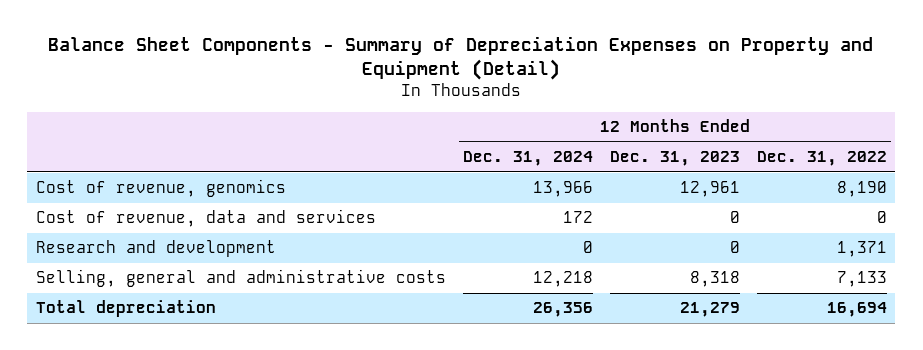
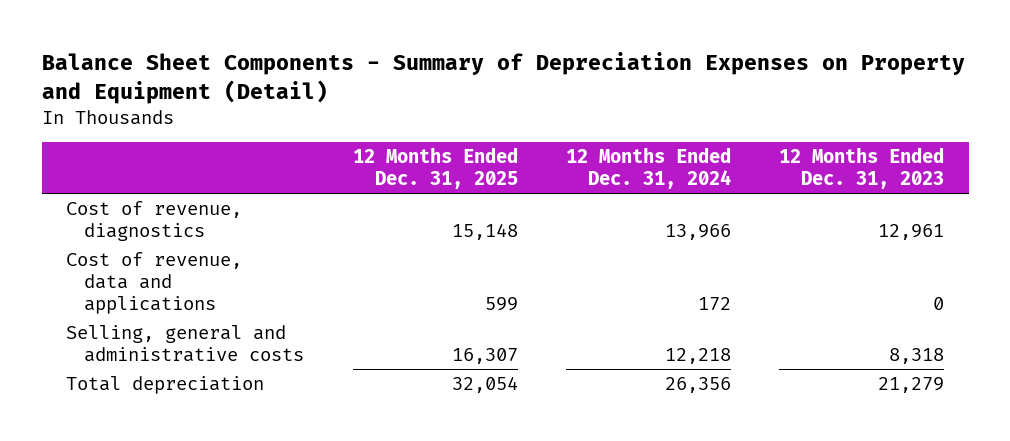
- | 12 Months Ended Dec. 31, 2024 | 12 Months Ended Dec. 31, 2023 | 12 Months Ended Dec. 31, 2022
+ | 12 Months Ended Dec. 31, 2025 | 12 Months Ended Dec. 31, 2024 | 12 Months Ended Dec. 31, 2023
- Cost of revenue, genomics | 13,966 | 12,961 | 8,190
- Cost of revenue, data and services | 172 | 0 | 0
- Research and development | 0 | 0 | 1,371
+ Cost of revenue, diagnostics | 15,148 | 13,966 | 12,961
+ Cost of revenue, data and applications | 599 | 172 | 0

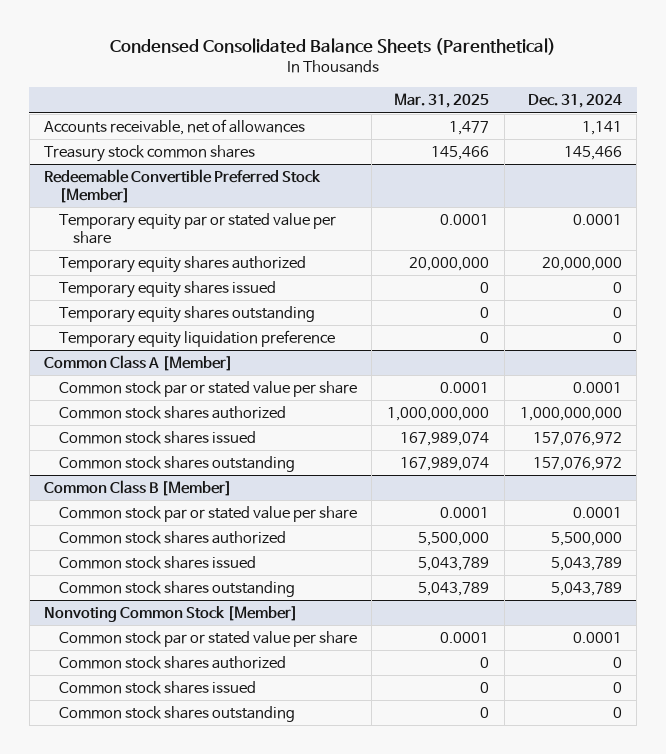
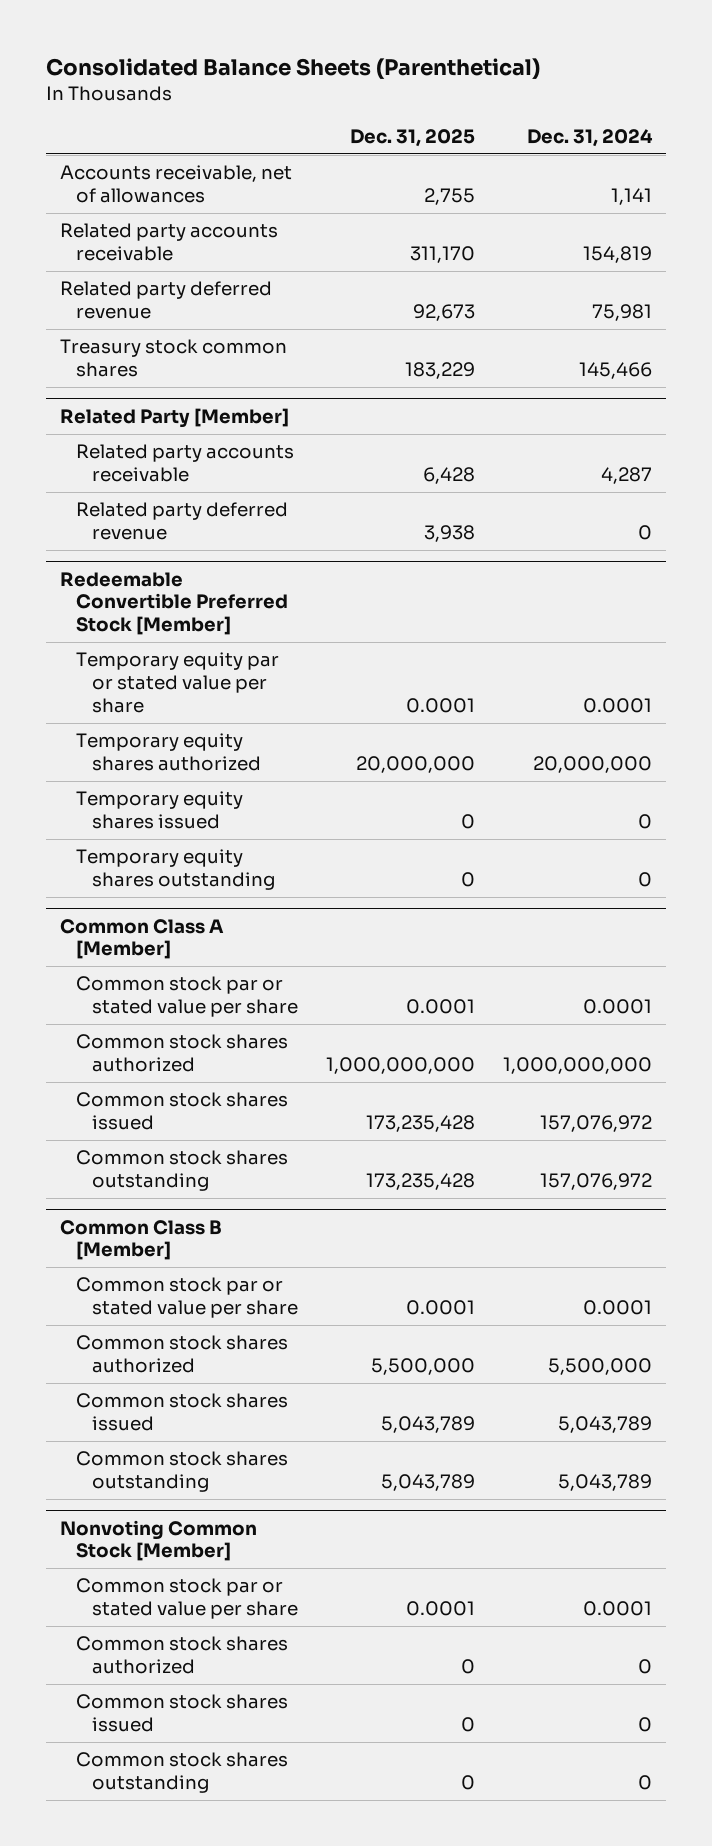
- Condensed Consolidated Balance Sheets (Parenthetical)
+ Consolidated Balance Sheets (Parenthetical)
- | Mar. 31, 2025 | Dec. 31, 2024
+ | Dec. 31, 2025 | Dec. 31, 2024
+ Related party accounts receivable | 311,170 | 154,819
+ Related party deferred revenue | 92,673 | 75,981
+ Related Party [Member]
+ Related party accounts receivable | 6,428 | 4,287
+ Related party deferred revenue | 3,938 | 0
@ Redeemable Convertible Preferred Stock [Member]
- Temporary equity liquidation preference | 0 | 0

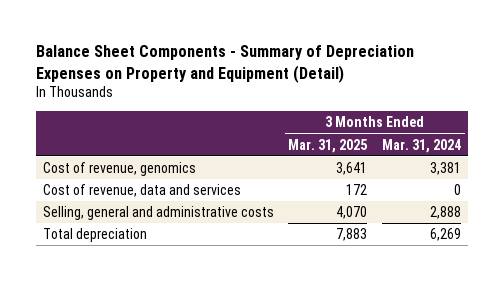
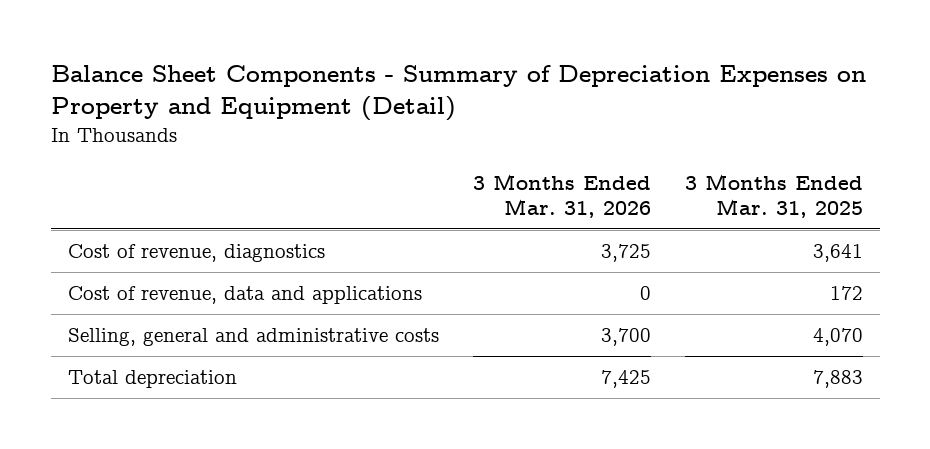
- | 3 Months Ended Mar. 31, 2025 | 3 Months Ended Mar. 31, 2024
+ | 3 Months Ended Mar. 31, 2026 | 3 Months Ended Mar. 31, 2025
- Cost of revenue, genomics | 3,641 | 3,381
- Cost of revenue, data and services | 172 | 0
+ Cost of revenue, diagnostics | 3,725 | 3,641
+ Cost of revenue, data and applications | 0 | 172

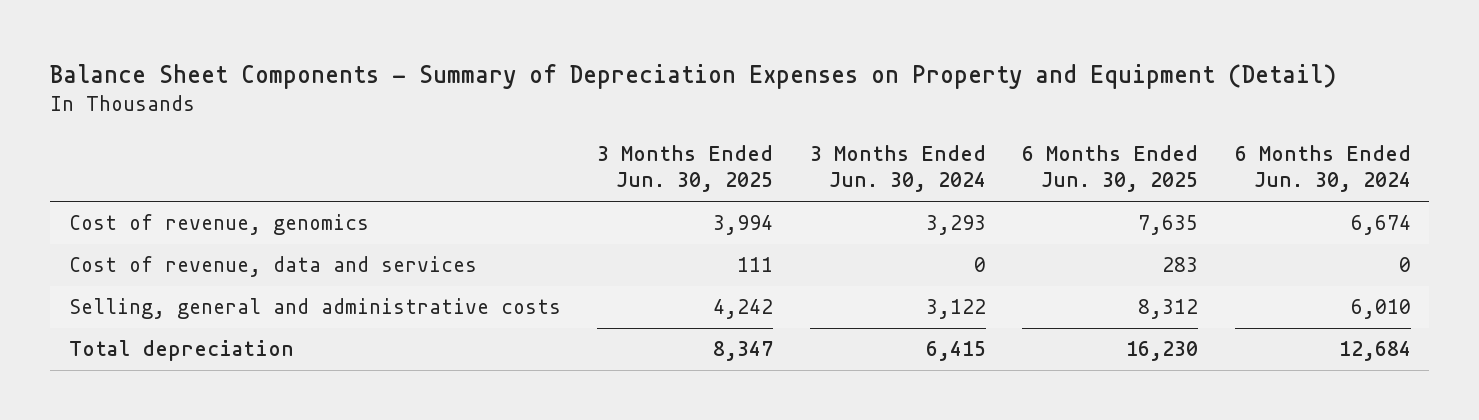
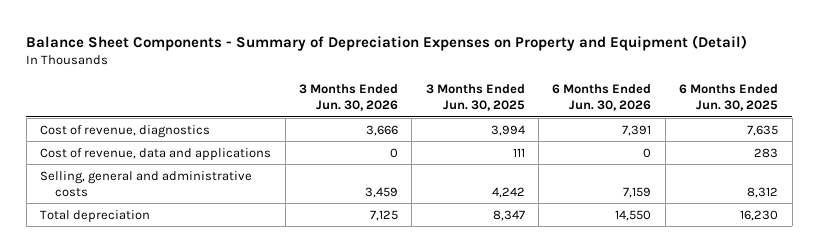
- | 3 Months Ended Jun. 30, 2025 | 3 Months Ended Jun. 30, 2024 | 6 Months Ended Jun. 30, 2025 | 6 Months Ended Jun. 30, 2024
+ | 3 Months Ended Jun. 30, 2026 | 3 Months Ended Jun. 30, 2025 | 6 Months Ended Jun. 30, 2026 | 6 Months Ended Jun. 30, 2025
- Cost of revenue, genomics | 3,994 | 3,293 | 7,635 | 6,674
- Cost of revenue, data and services | 111 | 0 | 283 | 0
+ Cost of revenue, diagnostics | 3,666 | 3,994 | 7,391 | 7,635
+ Cost of revenue, data and applications | 0 | 111 | 0 | 283

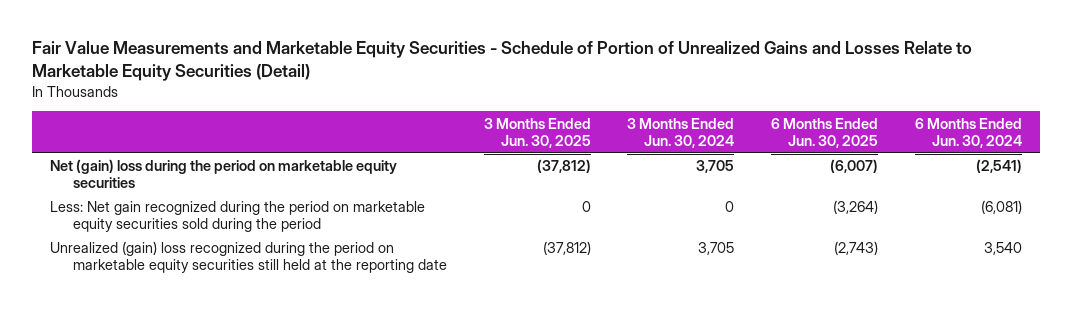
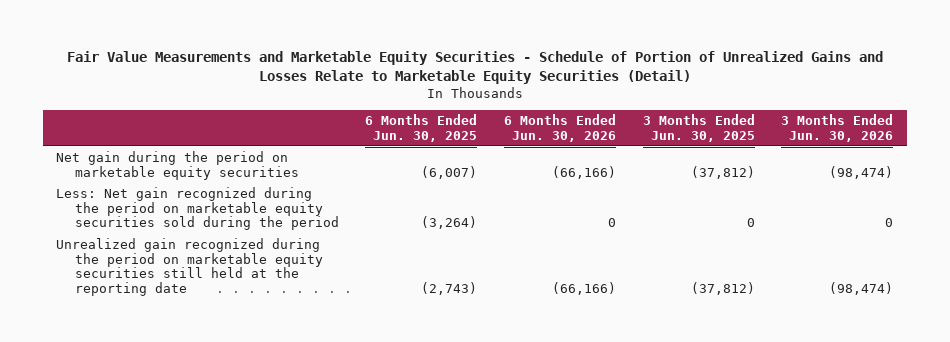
- | 3 Months Ended Jun. 30, 2025 | 3 Months Ended Jun. 30, 2024 | 6 Months Ended Jun. 30, 2025 | 6 Months Ended Jun. 30, 2024
+ | 6 Months Ended Jun. 30, 2025 | 6 Months Ended Jun. 30, 2026 | 3 Months Ended Jun. 30, 2025 | 3 Months Ended Jun. 30, 2026
- Net (gain) loss during the period on marketable equity securities | (37,812) | 3,705 | (6,007) | (2,541)
+ Net gain during the period on marketable equity securities | (6,007) | (66,166) | (37,812) | (98,474)
- Unrealized (gain) loss recognized during the period on marketable equity securities still held at the reporting date | (37,812) | 3,705 | (2,743) | 3,540
+ Unrealized gain recognized during the period on marketable equity securities still held at the reporting date | (2,743) | (66,166) | (37,812) | (98,474)

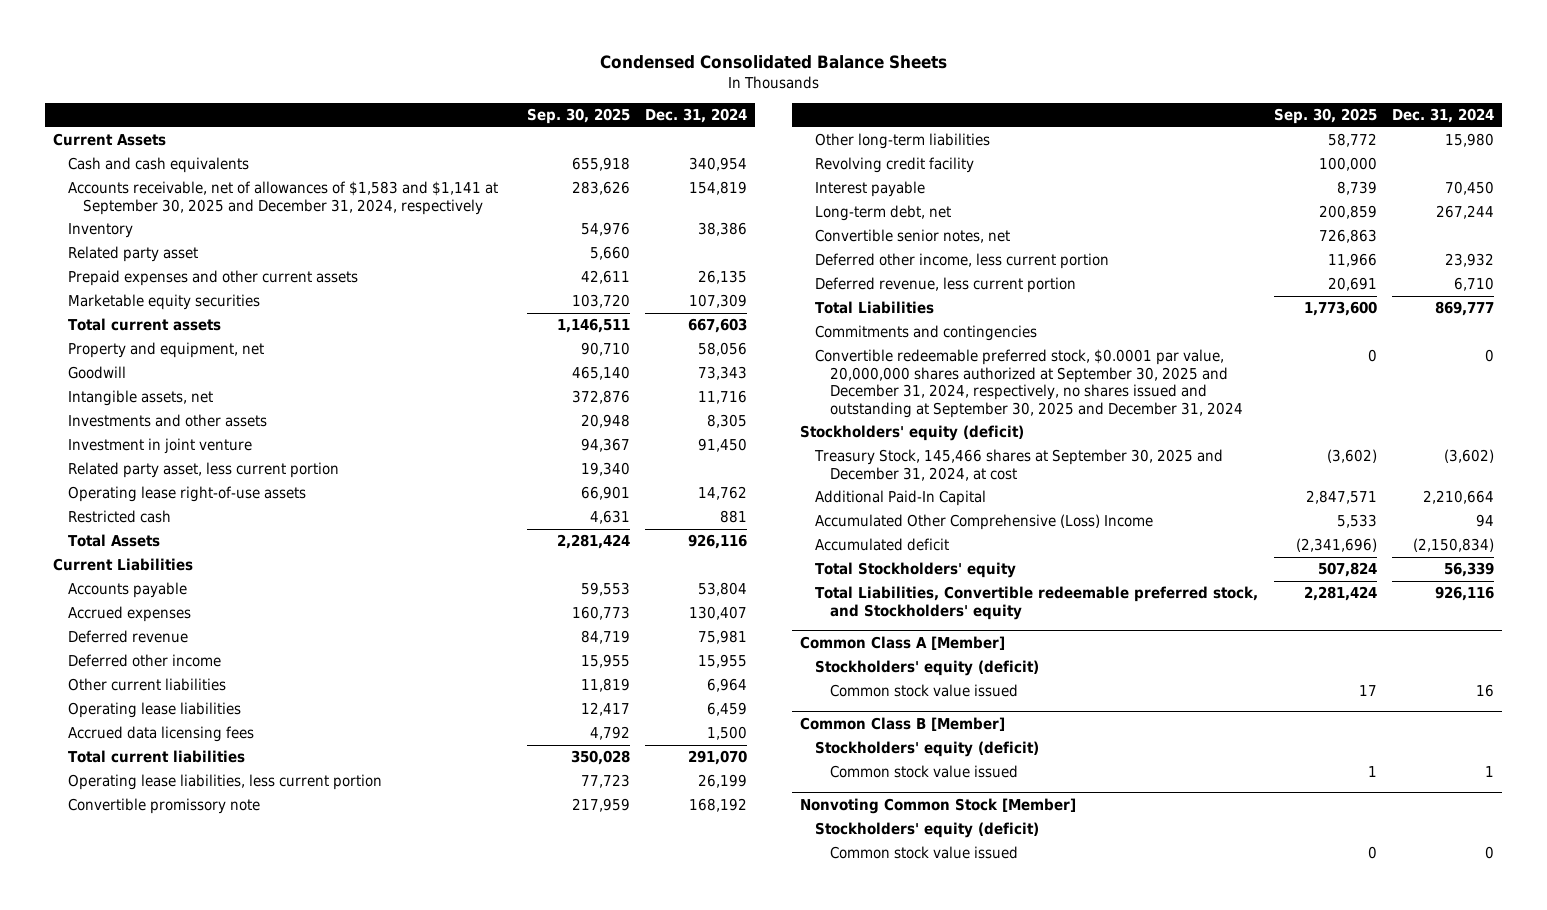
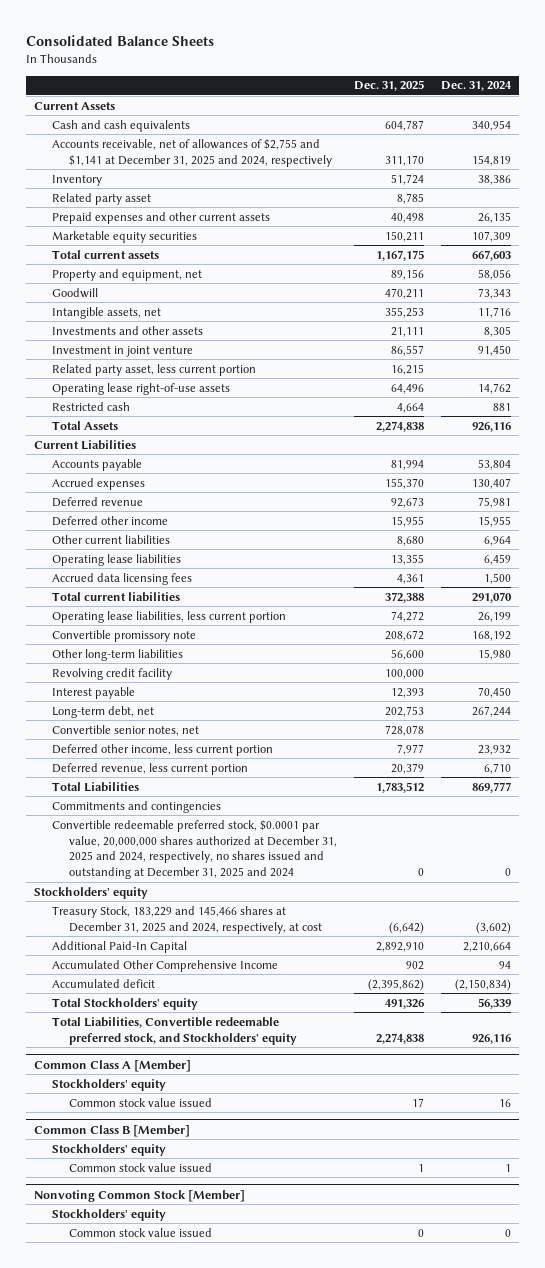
- Condensed Consolidated Balance Sheets
+ Consolidated Balance Sheets
- | Sep. 30, 2025 | Dec. 31, 2024
+ | Dec. 31, 2025 | Dec. 31, 2024
- Accounts receivable, net of allowances of $1,583 and $1,141 at September 30, 2025 and December 31, 2024, respectively | 283,626 | 154,819
+ Accounts receivable, net of allowances of $2,755 and $1,141 at December 31, 2025 and 2024, respectively | 311,170 | 154,819
- Convertible redeemable preferred stock, $0.0001 par value, 20,000,000 shares authorized at September 30, 2025 and December 31, 2024, respectively, no shares issued and outstanding at September 30, 2025 and December 31, 2024 | 0 | 0
- Stockholders' equity (deficit)
- Treasury Stock, 145,466 shares at September 30, 2025 and December 31, 2024, at cost | (3,602) | (3,602)
+ Convertible redeemable preferred stock, $0.0001 par value, 20,000,000 shares authorized at December 31, 2025 and 2024, respectively, no shares issued and outstanding at December 31, 2025 and 2024 | 0 | 0
+ Stockholders' equity
+ Treasury Stock, 183,229 and 145,466 shares at December 31, 2025 and 2024, respectively, at cost | (6,642) | (3,602)
- Accumulated Other Comprehensive (Loss) Income | 5,533 | 94
+ Accumulated Other Comprehensive Income | 902 | 94
@ Common Class A [Member]
- Stockholders' equity (deficit)
+ Stockholders' equity
@ Common Class B [Member]
- Stockholders' equity (deficit)
+ Stockholders' equity
@ Nonvoting Common Stock [Member]
- Stockholders' equity (deficit)
+ Stockholders' equity

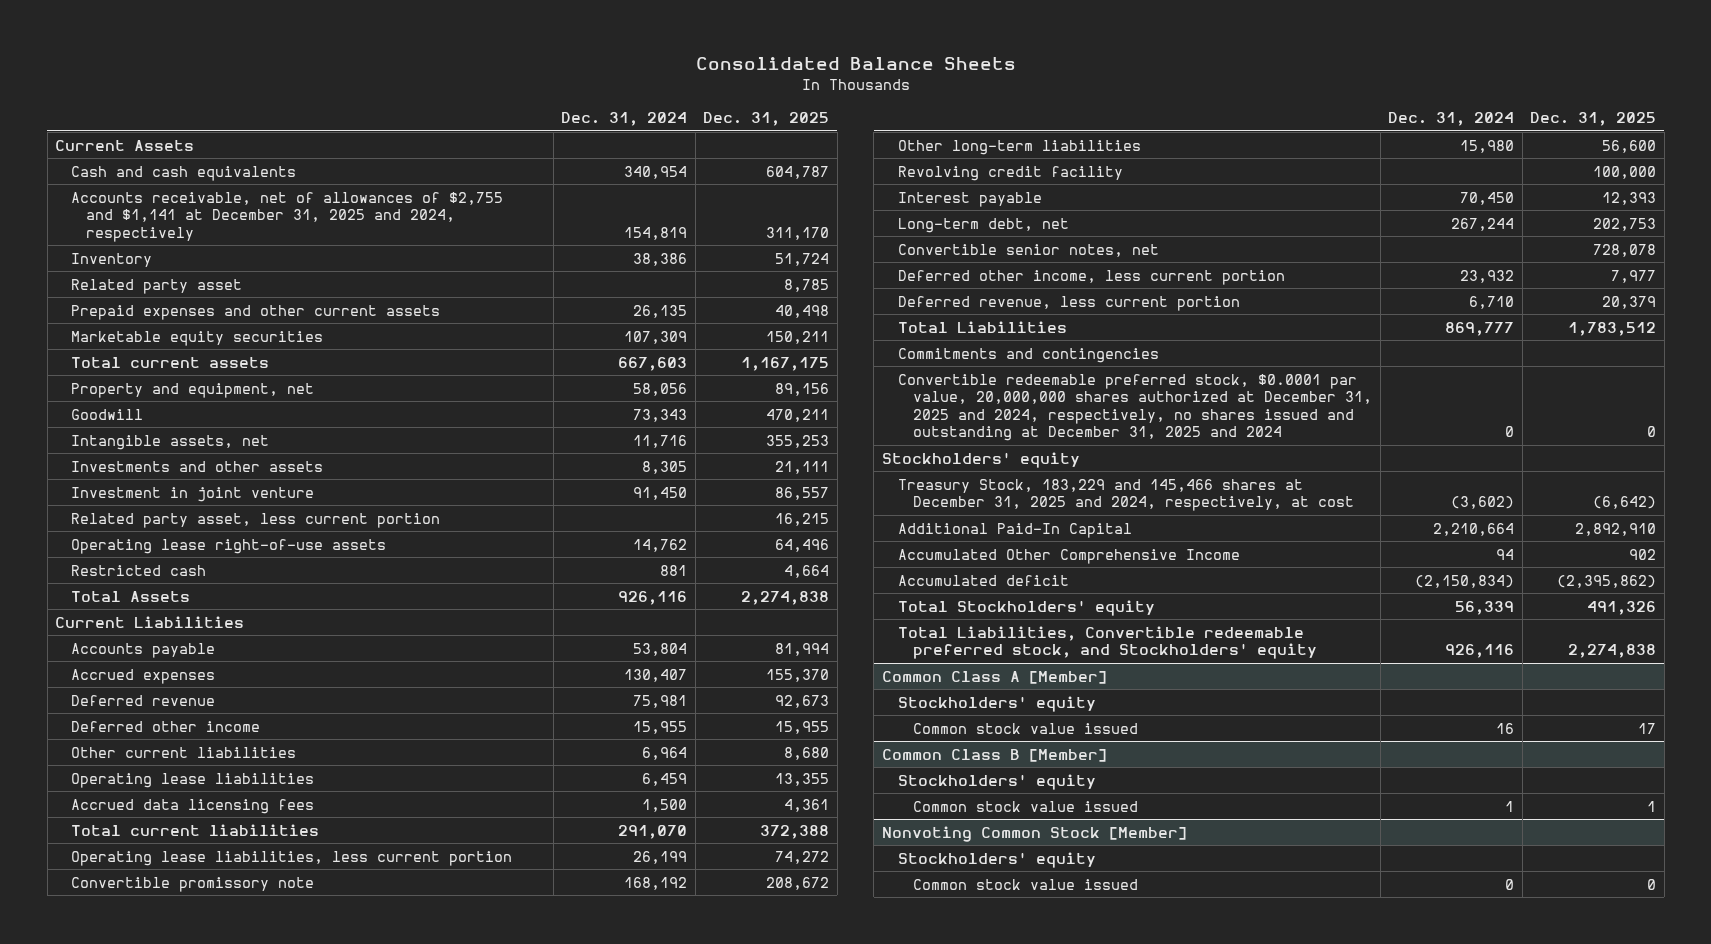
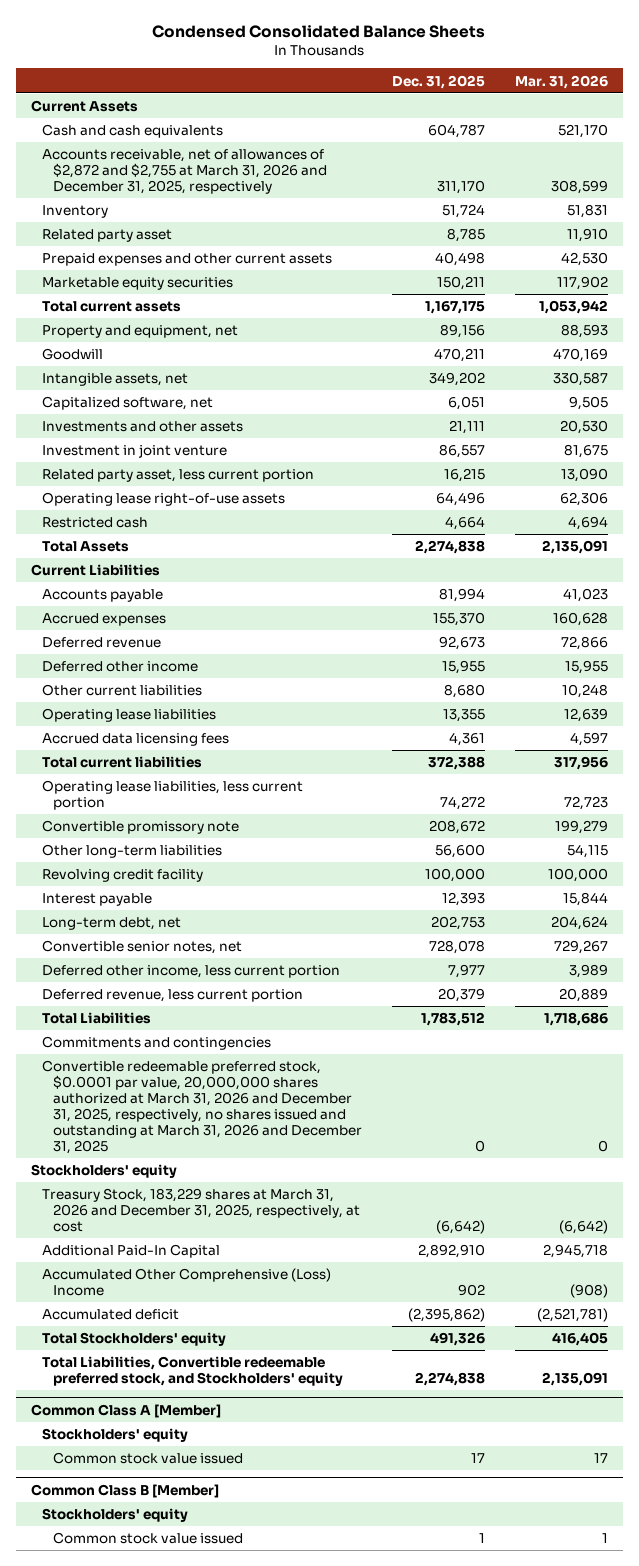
- Consolidated Balance Sheets
+ Condensed Consolidated Balance Sheets
- | Dec. 31, 2024 | Dec. 31, 2025
+ | Dec. 31, 2025 | Mar. 31, 2026
- Accounts receivable, net of allowances of $2,755 and $1,141 at December 31, 2025 and 2024, respectively | 154,819 | 311,170
+ Accounts receivable, net of allowances of $2,872 and $2,755 at March 31, 2026 and December 31, 2025, respectively | 311,170 | 308,599
- Intangible assets, net | 11,716 | 355,253
+ Intangible assets, net | 349,202 | 330,587
+ Capitalized software, net | 6,051 | 9,505
- Convertible redeemable preferred stock, $0.0001 par value, 20,000,000 shares authorized at December 31, 2025 and 2024, respectively, no shares issued and outstanding at December 31, 2025 and 2024 | 0 | 0
+ Convertible redeemable preferred stock, $0.0001 par value, 20,000,000 shares authorized at March 31, 2026 and December 31, 2025, respectively, no shares issued and outstanding at March 31, 2026 and December 31, 2025 | 0 | 0
- Treasury Stock, 183,229 and 145,466 shares at December 31, 2025 and 2024, respectively, at cost | (3,602) | (6,642)
+ Treasury Stock, 183,229 shares at March 31, 2026 and December 31, 2025, respectively, at cost | (6,642) | (6,642)
- Accumulated Other Comprehensive Income | 94 | 902
+ Accumulated Other Comprehensive (Loss) Income | 902 | (908)
- Nonvoting Common Stock [Member]
- Stockholders' equity
- Common stock value issued | 0 | 0

